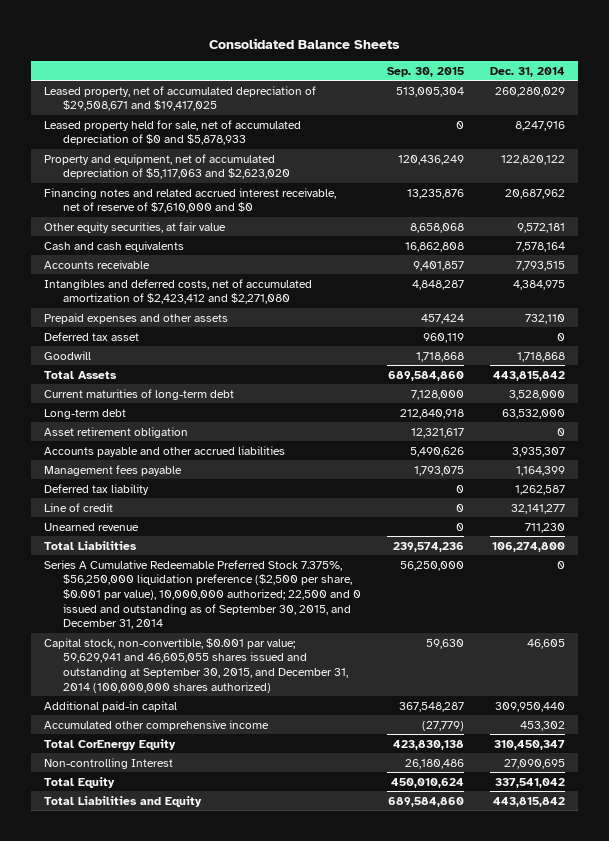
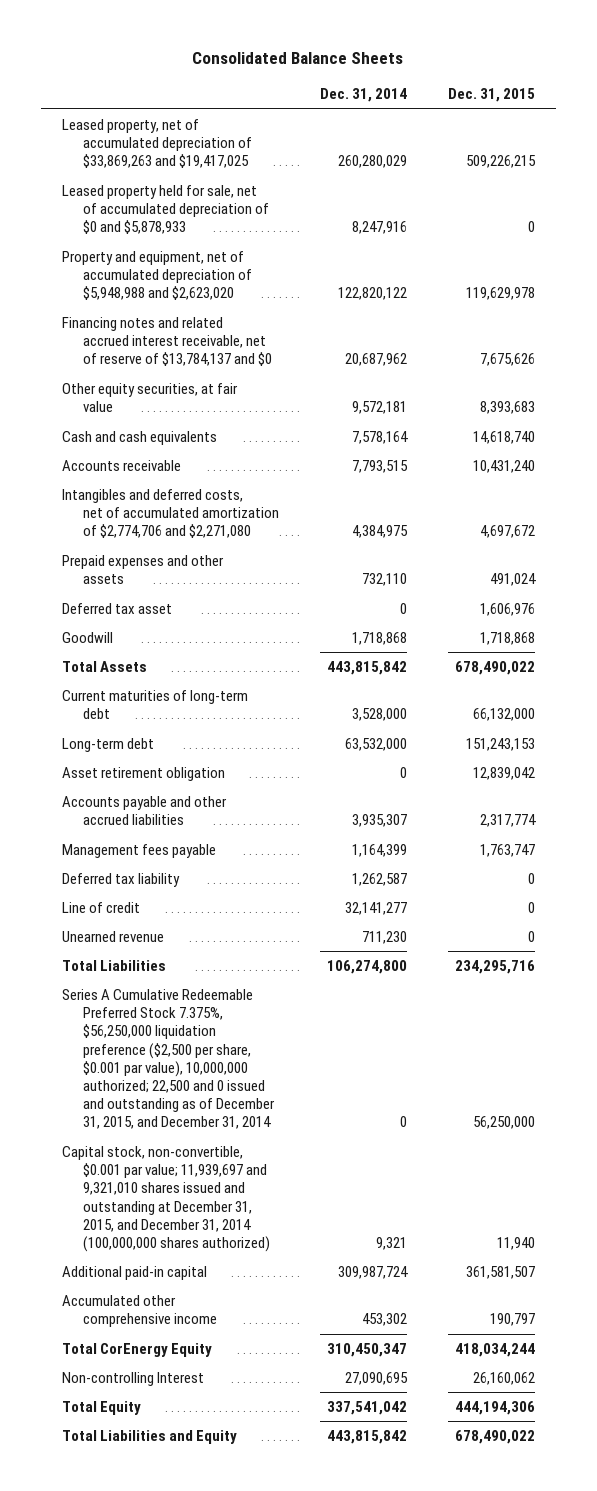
- | Sep. 30, 2015 | Dec. 31, 2014
+ | Dec. 31, 2014 | Dec. 31, 2015
- Leased property, net of accumulated depreciation of $29,508,671 and $19,417,025 | 513,005,304 | 260,280,029
+ Leased property, net of accumulated depreciation of $33,869,263 and $19,417,025 | 260,280,029 | 509,226,215
- Property and equipment, net of accumulated depreciation of $5,117,063 and $2,623,020 | 120,436,249 | 122,820,122
- Financing notes and related accrued interest receivable, net of reserve of $7,610,000 and $0 | 13,235,876 | 20,687,962
+ Property and equipment, net of accumulated depreciation of $5,948,988 and $2,623,020 | 122,820,122 | 119,629,978
+ Financing notes and related accrued interest receivable, net of reserve of $13,784,137 and $0 | 20,687,962 | 7,675,626
- Intangibles and deferred costs, net of accumulated amortization of $2,423,412 and $2,271,080 | 4,848,287 | 4,384,975
+ Intangibles and deferred costs, net of accumulated amortization of $2,774,706 and $2,271,080 | 4,384,975 | 4,697,672
- Series A Cumulative Redeemable Preferred Stock 7.375%, $56,250,000 liquidation preference ($2,500 per share, $0.001 par value), 10,000,000 authorized; 22,500 and 0 issued and outstanding as of September 30, 2015, and December 31, 2014 | 56,250,000 | 0
- Capital stock, non-convertible, $0.001 par value; 59,629,941 and 46,605,055 shares issued and outstanding at September 30, 2015, and December 31, 2014 (100,000,000 shares authorized) | 59,630 | 46,605
- Additional paid-in capital | 367,548,287 | 309,950,440
+ Series A Cumulative Redeemable Preferred Stock 7.375%, $56,250,000 liquidation preference ($2,500 per share, $0.001 par value), 10,000,000 authorized; 22,500 and 0 issued and outstanding as of December 31, 2015, and December 31, 2014 | 0 | 56,250,000
+ Capital stock, non-convertible, $0.001 par value; 11,939,697 and 9,321,010 shares issued and outstanding at December 31, 2015, and December 31, 2014 (100,000,000 shares authorized) | 9,321 | 11,940
+ Additional paid-in capital | 309,987,724 | 361,581,507

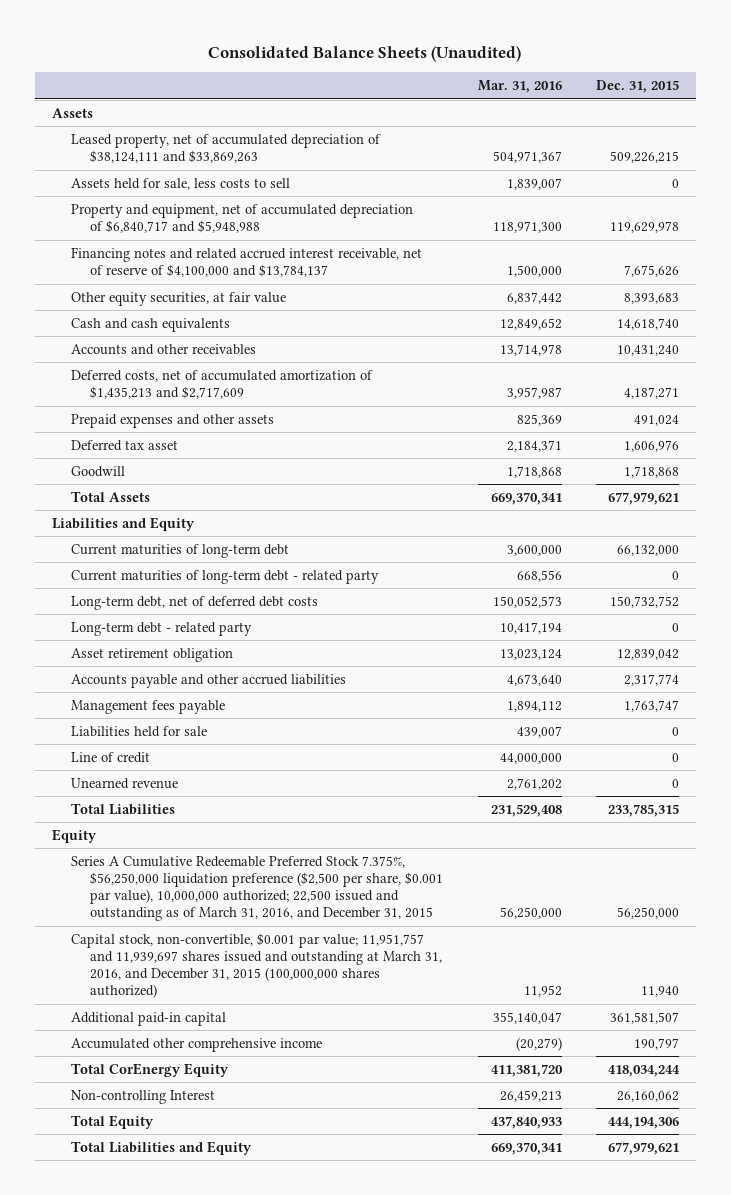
- Consolidated Balance Sheets
+ Consolidated Balance Sheets (Unaudited)
- | Dec. 31, 2014 | Dec. 31, 2015
+ | Mar. 31, 2016 | Dec. 31, 2015
- Leased property, net of accumulated depreciation of $33,869,263 and $19,417,025 | 260,280,029 | 509,226,215
- Leased property held for sale, net of accumulated depreciation of $0 and $5,878,933 | 8,247,916 | 0
- Property and equipment, net of accumulated depreciation of $5,948,988 and $2,623,020 | 122,820,122 | 119,629,978
- Financing notes and related accrued interest receivable, net of reserve of $13,784,137 and $0 | 20,687,962 | 7,675,626
+ Assets
+ Leased property, net of accumulated depreciation of $38,124,111 and $33,869,263 | 504,971,367 | 509,226,215
+ Assets held for sale, less costs to sell | 1,839,007 | 0
+ Property and equipment, net of accumulated depreciation of $6,840,717 and $5,948,988 | 118,971,300 | 119,629,978
+ Financing notes and related accrued interest receivable, net of reserve of $4,100,000 and $13,784,137 | 1,500,000 | 7,675,626
- Accounts receivable | 7,793,515 | 10,431,240
- Intangibles and deferred costs, net of accumulated amortization of $2,774,706 and $2,271,080 | 4,384,975 | 4,697,672
+ Accounts and other receivables | 13,714,978 | 10,431,240
+ Deferred costs, net of accumulated amortization of $1,435,213 and $2,717,609 | 3,957,987 | 4,187,271
- Total Assets | 443,815,842 | 678,490,022
+ Total Assets | 669,370,341 | 677,979,621
+ Liabilities and Equity
- Long-term debt | 63,532,000 | 151,243,153
+ Current maturities of long-term debt - related party | 668,556 | 0
+ Long-term debt, net of deferred debt costs | 150,052,573 | 150,732,752
+ Long-term debt - related party | 10,417,194 | 0
- Deferred tax liability | 1,262,587 | 0
+ Liabilities held for sale | 439,007 | 0
- Total Liabilities | 106,274,800 | 234,295,716
- Series A Cumulative Redeemable Preferred Stock 7.375%, $56,250,000 liquidation preference ($2,500 per share, $0.001 par value), 10,000,000 authorized; 22,500 and 0 issued and outstanding as of December 31, 2015, and December 31, 2014 | 0 | 56,250,000
- Capital stock, non-convertible, $0.001 par value; 11,939,697 and 9,321,010 shares issued and outstanding at December 31, 2015, and December 31, 2014 (100,000,000 shares authorized) | 9,321 | 11,940
+ Total Liabilities | 231,529,408 | 233,785,315
+ Equity
+ Series A Cumulative Redeemable Preferred Stock 7.375%, $56,250,000 liquidation preference ($2,500 per share, $0.001 par value), 10,000,000 authorized; 22,500 issued and outstanding as of March 31, 2016, and December 31, 2015 | 56,250,000 | 56,250,000
+ Capital stock, non-convertible, $0.001 par value; 11,951,757 and 11,939,697 shares issued and outstanding at March 31, 2016, and December 31, 2015 (100,000,000 shares authorized) | 11,952 | 11,940
- Total Liabilities and Equity | 443,815,842 | 678,490,022
+ Total Liabilities and Equity | 669,370,341 | 677,979,621

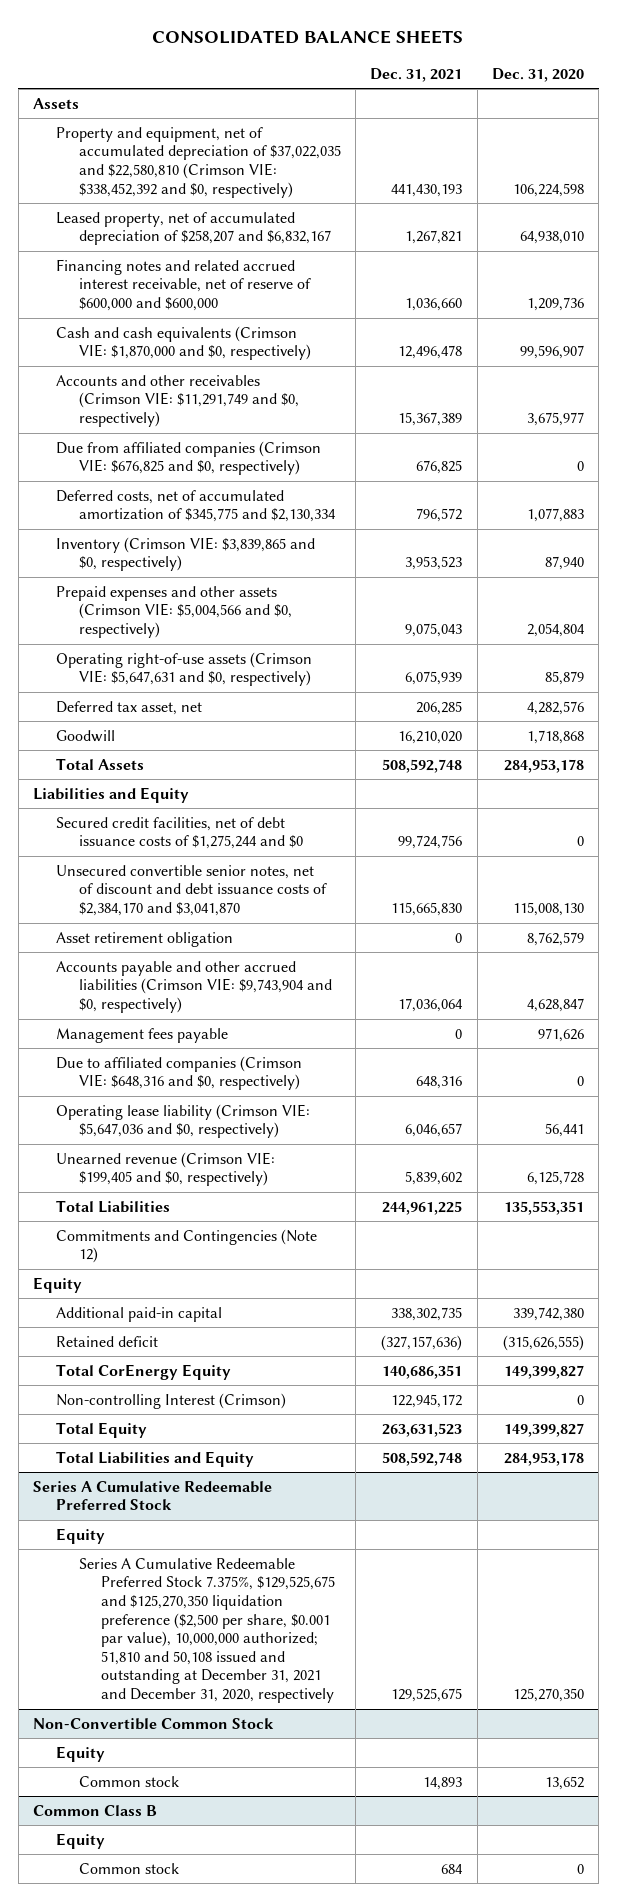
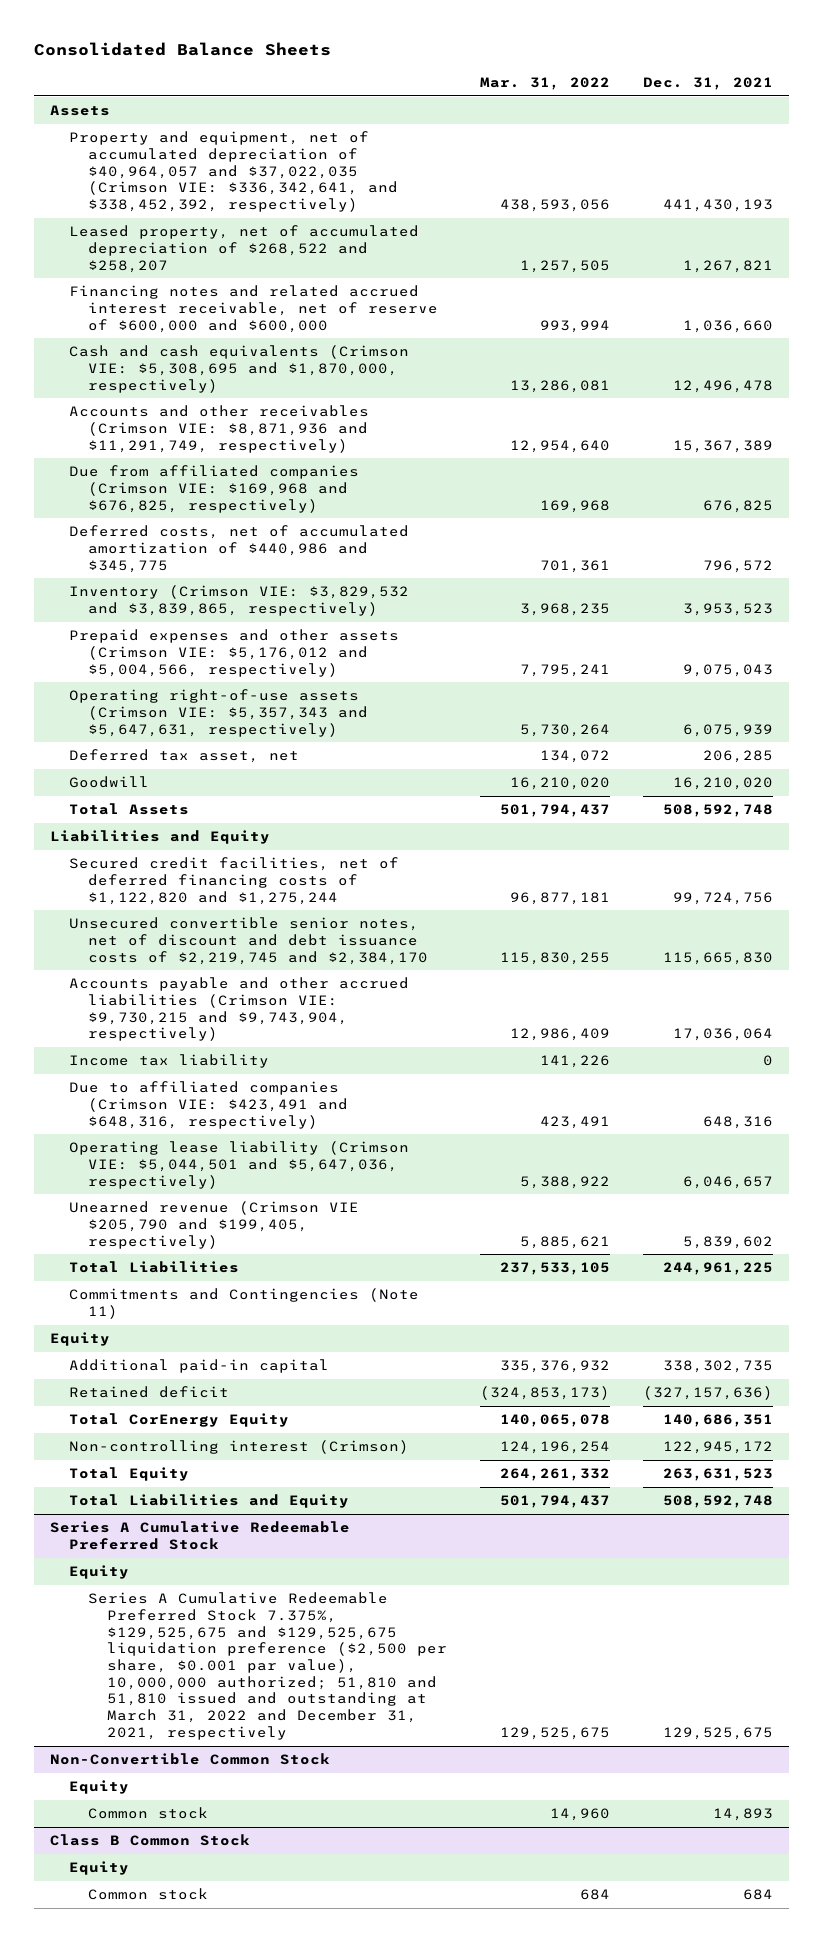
- CONSOLIDATED BALANCE SHEETS
+ Consolidated Balance Sheets
- | Dec. 31, 2021 | Dec. 31, 2020
+ | Mar. 31, 2022 | Dec. 31, 2021
- Property and equipment, net of accumulated depreciation of $37,022,035 and $22,580,810 (Crimson VIE: $338,452,392 and $0, respectively) | 441,430,193 | 106,224,598
- Leased property, net of accumulated depreciation of $258,207 and $6,832,167 | 1,267,821 | 64,938,010
+ Property and equipment, net of accumulated depreciation of $40,964,057 and $37,022,035 (Crimson VIE: $336,342,641, and $338,452,392, respectively) | 438,593,056 | 441,430,193
+ Leased property, net of accumulated depreciation of $268,522 and $258,207 | 1,257,505 | 1,267,821
- Cash and cash equivalents (Crimson VIE: $1,870,000 and $0, respectively) | 12,496,478 | 99,596,907
- Accounts and other receivables (Crimson VIE: $11,291,749 and $0, respectively) | 15,367,389 | 3,675,977
- Due from affiliated companies (Crimson VIE: $676,825 and $0, respectively) | 676,825 | 0
- Deferred costs, net of accumulated amortization of $345,775 and $2,130,334 | 796,572 | 1,077,883
- Inventory (Crimson VIE: $3,839,865 and $0, respectively) | 3,953,523 | 87,940
- Prepaid expenses and other assets (Crimson VIE: $5,004,566 and $0, respectively) | 9,075,043 | 2,054,804
- Operating right-of-use assets (Crimson VIE: $5,647,631 and $0, respectively) | 6,075,939 | 85,879
+ Cash and cash equivalents (Crimson VIE: $5,308,695 and $1,870,000, respectively) | 13,286,081 | 12,496,478
+ Accounts and other receivables (Crimson VIE: $8,871,936 and $11,291,749, respectively) | 12,954,640 | 15,367,389
+ Due from affiliated companies (Crimson VIE: $169,968 and $676,825, respectively) | 169,968 | 676,825
+ Deferred costs, net of accumulated amortization of $440,986 and $345,775 | 701,361 | 796,572
+ Inventory (Crimson VIE: $3,829,532 and $3,839,865, respectively) | 3,968,235 | 3,953,523
+ Prepaid expenses and other assets (Crimson VIE: $5,176,012 and $5,004,566, respectively) | 7,795,241 | 9,075,043
+ Operating right-of-use assets (Crimson VIE: $5,357,343 and $5,647,631, respectively) | 5,730,264 | 6,075,939
- Secured credit facilities, net of debt issuance costs of $1,275,244 and $0 | 99,724,756 | 0
- Unsecured convertible senior notes, net of discount and debt issuance costs of $2,384,170 and $3,041,870 | 115,665,830 | 115,008,130
- Asset retirement obligation | 0 | 8,762,579
- Accounts payable and other accrued liabilities (Crimson VIE: $9,743,904 and $0, respectively) | 17,036,064 | 4,628,847
- Management fees payable | 0 | 971,626
- Due to affiliated companies (Crimson VIE: $648,316 and $0, respectively) | 648,316 | 0
- Operating lease liability (Crimson VIE: $5,647,036 and $0, respectively) | 6,046,657 | 56,441
- Unearned revenue (Crimson VIE: $199,405 and $0, respectively) | 5,839,602 | 6,125,728
+ Secured credit facilities, net of deferred financing costs of $1,122,820 and $1,275,244 | 96,877,181 | 99,724,756
+ Unsecured convertible senior notes, net of discount and debt issuance costs of $2,219,745 and $2,384,170 | 115,830,255 | 115,665,830
+ Accounts payable and other accrued liabilities (Crimson VIE: $9,730,215 and $9,743,904, respectively) | 12,986,409 | 17,036,064
+ Income tax liability | 141,226 | 0
+ Due to affiliated companies (Crimson VIE: $423,491 and $648,316, respectively) | 423,491 | 648,316
+ Operating lease liability (Crimson VIE: $5,044,501 and $5,647,036, respectively) | 5,388,922 | 6,046,657
+ Unearned revenue (Crimson VIE $205,790 and $199,405, respectively) | 5,885,621 | 5,839,602
- Commitments and Contingencies (Note 12)
+ Commitments and Contingencies (Note 11)
- Non-controlling Interest (Crimson) | 122,945,172 | 0
+ Non-controlling interest (Crimson) | 124,196,254 | 122,945,172
@ Series A Cumulative Redeemable Preferred Stock
- Series A Cumulative Redeemable Preferred Stock 7.375%, $129,525,675 and $125,270,350 liquidation preference ($2,500 per share, $0.001 par value), 10,000,000 authorized; 51,810 and 50,108 issued and outstanding at December 31, 2021 and December 31, 2020, respectively | 129,525,675 | 125,270,350
+ Series A Cumulative Redeemable Preferred Stock 7.375%, $129,525,675 and $129,525,675 liquidation preference ($2,500 per share, $0.001 par value), 10,000,000 authorized; 51,810 and 51,810 issued and outstanding at March 31, 2022 and December 31, 2021, respectively | 129,525,675 | 129,525,675
- Common Class B
+ Class B Common Stock

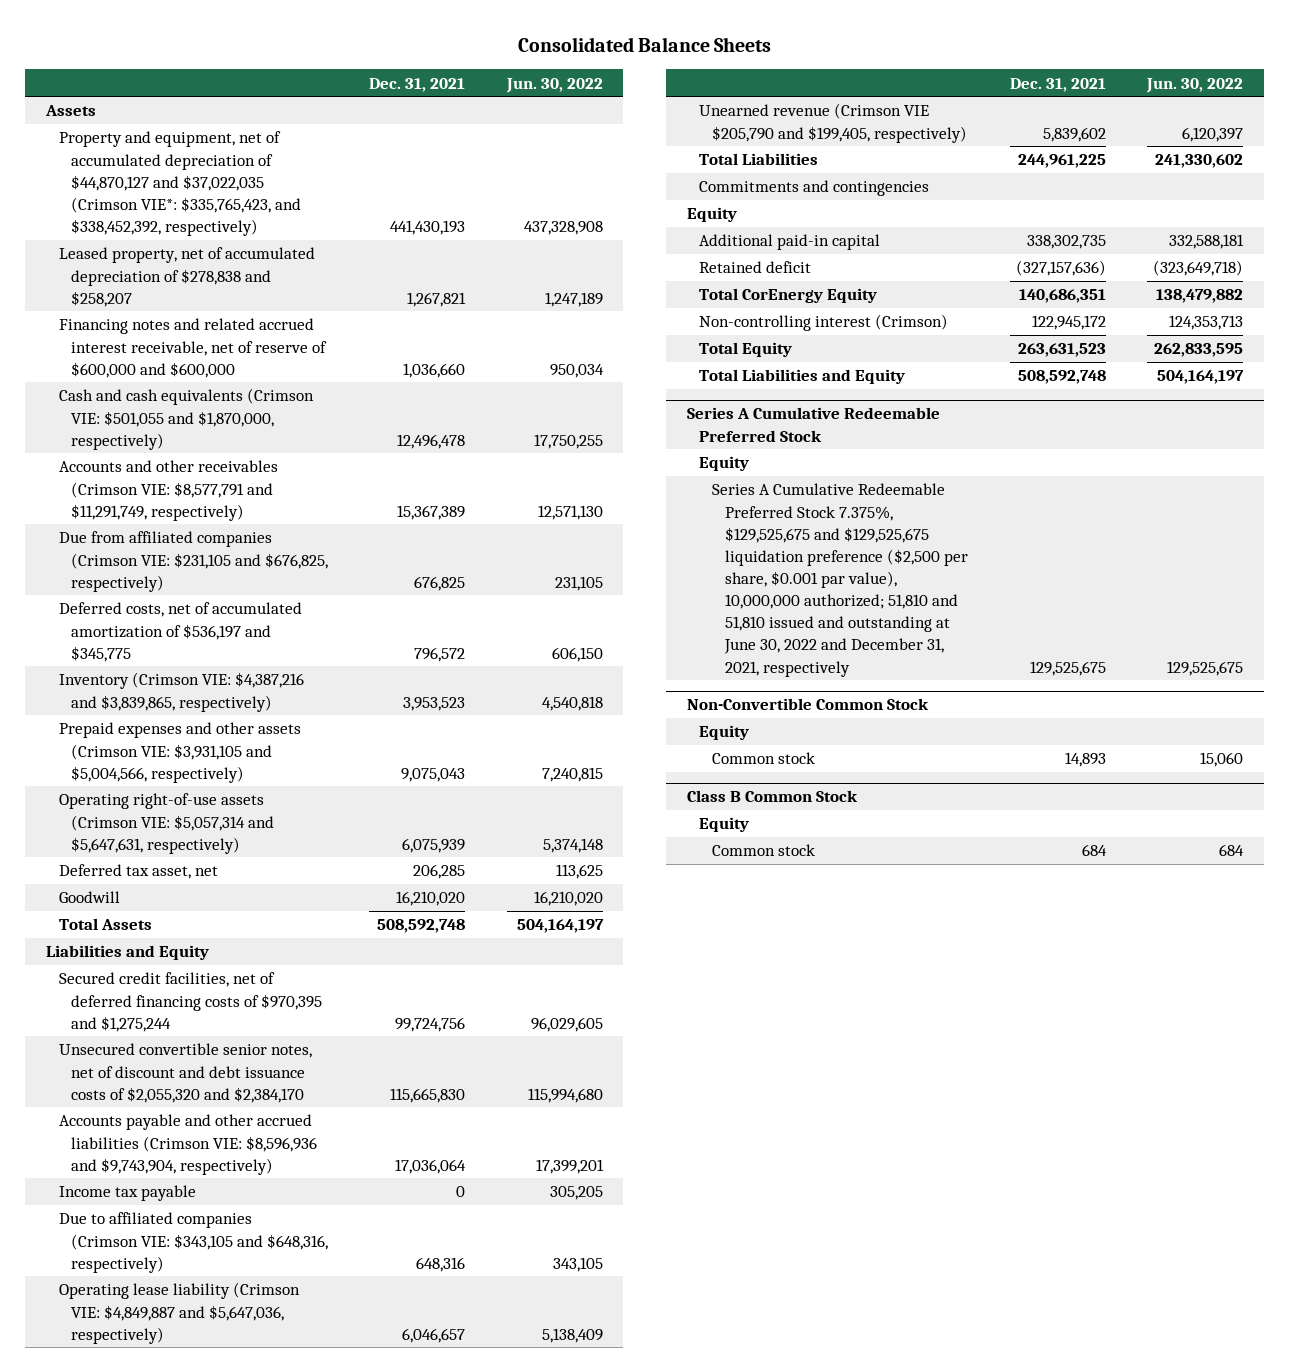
- | Mar. 31, 2022 | Dec. 31, 2021
+ | Dec. 31, 2021 | Jun. 30, 2022
- Property and equipment, net of accumulated depreciation of $40,964,057 and $37,022,035 (Crimson VIE: $336,342,641, and $338,452,392, respectively) | 438,593,056 | 441,430,193
- Leased property, net of accumulated depreciation of $268,522 and $258,207 | 1,257,505 | 1,267,821
+ Property and equipment, net of accumulated depreciation of $44,870,127 and $37,022,035 (Crimson VIE*: $335,765,423, and $338,452,392, respectively) | 441,430,193 | 437,328,908
+ Leased property, net of accumulated depreciation of $278,838 and $258,207 | 1,267,821 | 1,247,189
- Cash and cash equivalents (Crimson VIE: $5,308,695 and $1,870,000, respectively) | 13,286,081 | 12,496,478
- Accounts and other receivables (Crimson VIE: $8,871,936 and $11,291,749, respectively) | 12,954,640 | 15,367,389
- Due from affiliated companies (Crimson VIE: $169,968 and $676,825, respectively) | 169,968 | 676,825
- Deferred costs, net of accumulated amortization of $440,986 and $345,775 | 701,361 | 796,572
- Inventory (Crimson VIE: $3,829,532 and $3,839,865, respectively) | 3,968,235 | 3,953,523
- Prepaid expenses and other assets (Crimson VIE: $5,176,012 and $5,004,566, respectively) | 7,795,241 | 9,075,043
- Operating right-of-use assets (Crimson VIE: $5,357,343 and $5,647,631, respectively) | 5,730,264 | 6,075,939
+ Cash and cash equivalents (Crimson VIE: $501,055 and $1,870,000, respectively) | 12,496,478 | 17,750,255
+ Accounts and other receivables (Crimson VIE: $8,577,791 and $11,291,749, respectively) | 15,367,389 | 12,571,130
+ Due from affiliated companies (Crimson VIE: $231,105 and $676,825, respectively) | 676,825 | 231,105
+ Deferred costs, net of accumulated amortization of $536,197 and $345,775 | 796,572 | 606,150
+ Inventory (Crimson VIE: $4,387,216 and $3,839,865, respectively) | 3,953,523 | 4,540,818
+ Prepaid expenses and other assets (Crimson VIE: $3,931,105 and $5,004,566, respectively) | 9,075,043 | 7,240,815
+ Operating right-of-use assets (Crimson VIE: $5,057,314 and $5,647,631, respectively) | 6,075,939 | 5,374,148
- Secured credit facilities, net of deferred financing costs of $1,122,820 and $1,275,244 | 96,877,181 | 99,724,756
- Unsecured convertible senior notes, net of discount and debt issuance costs of $2,219,745 and $2,384,170 | 115,830,255 | 115,665,830
- Accounts payable and other accrued liabilities (Crimson VIE: $9,730,215 and $9,743,904, respectively) | 12,986,409 | 17,036,064
- Income tax liability | 141,226 | 0
- Due to affiliated companies (Crimson VIE: $423,491 and $648,316, respectively) | 423,491 | 648,316
- Operating lease liability (Crimson VIE: $5,044,501 and $5,647,036, respectively) | 5,388,922 | 6,046,657
+ Secured credit facilities, net of deferred financing costs of $970,395 and $1,275,244 | 99,724,756 | 96,029,605
+ Unsecured convertible senior notes, net of discount and debt issuance costs of $2,055,320 and $2,384,170 | 115,665,830 | 115,994,680
+ Accounts payable and other accrued liabilities (Crimson VIE: $8,596,936 and $9,743,904, respectively) | 17,036,064 | 17,399,201
+ Income tax payable | 0 | 305,205
+ Due to affiliated companies (Crimson VIE: $343,105 and $648,316, respectively) | 648,316 | 343,105
+ Operating lease liability (Crimson VIE: $4,849,887 and $5,647,036, respectively) | 6,046,657 | 5,138,409
- Commitments and Contingencies (Note 11)
+ Commitments and contingencies
@ Series A Cumulative Redeemable Preferred Stock
- Series A Cumulative Redeemable Preferred Stock 7.375%, $129,525,675 and $129,525,675 liquidation preference ($2,500 per share, $0.001 par value), 10,000,000 authorized; 51,810 and 51,810 issued and outstanding at March 31, 2022 and December 31, 2021, respectively | 129,525,675 | 129,525,675
+ Series A Cumulative Redeemable Preferred Stock 7.375%, $129,525,675 and $129,525,675 liquidation preference ($2,500 per share, $0.001 par value), 10,000,000 authorized; 51,810 and 51,810 issued and outstanding at June 30, 2022 and December 31, 2021, respectively | 129,525,675 | 129,525,675

